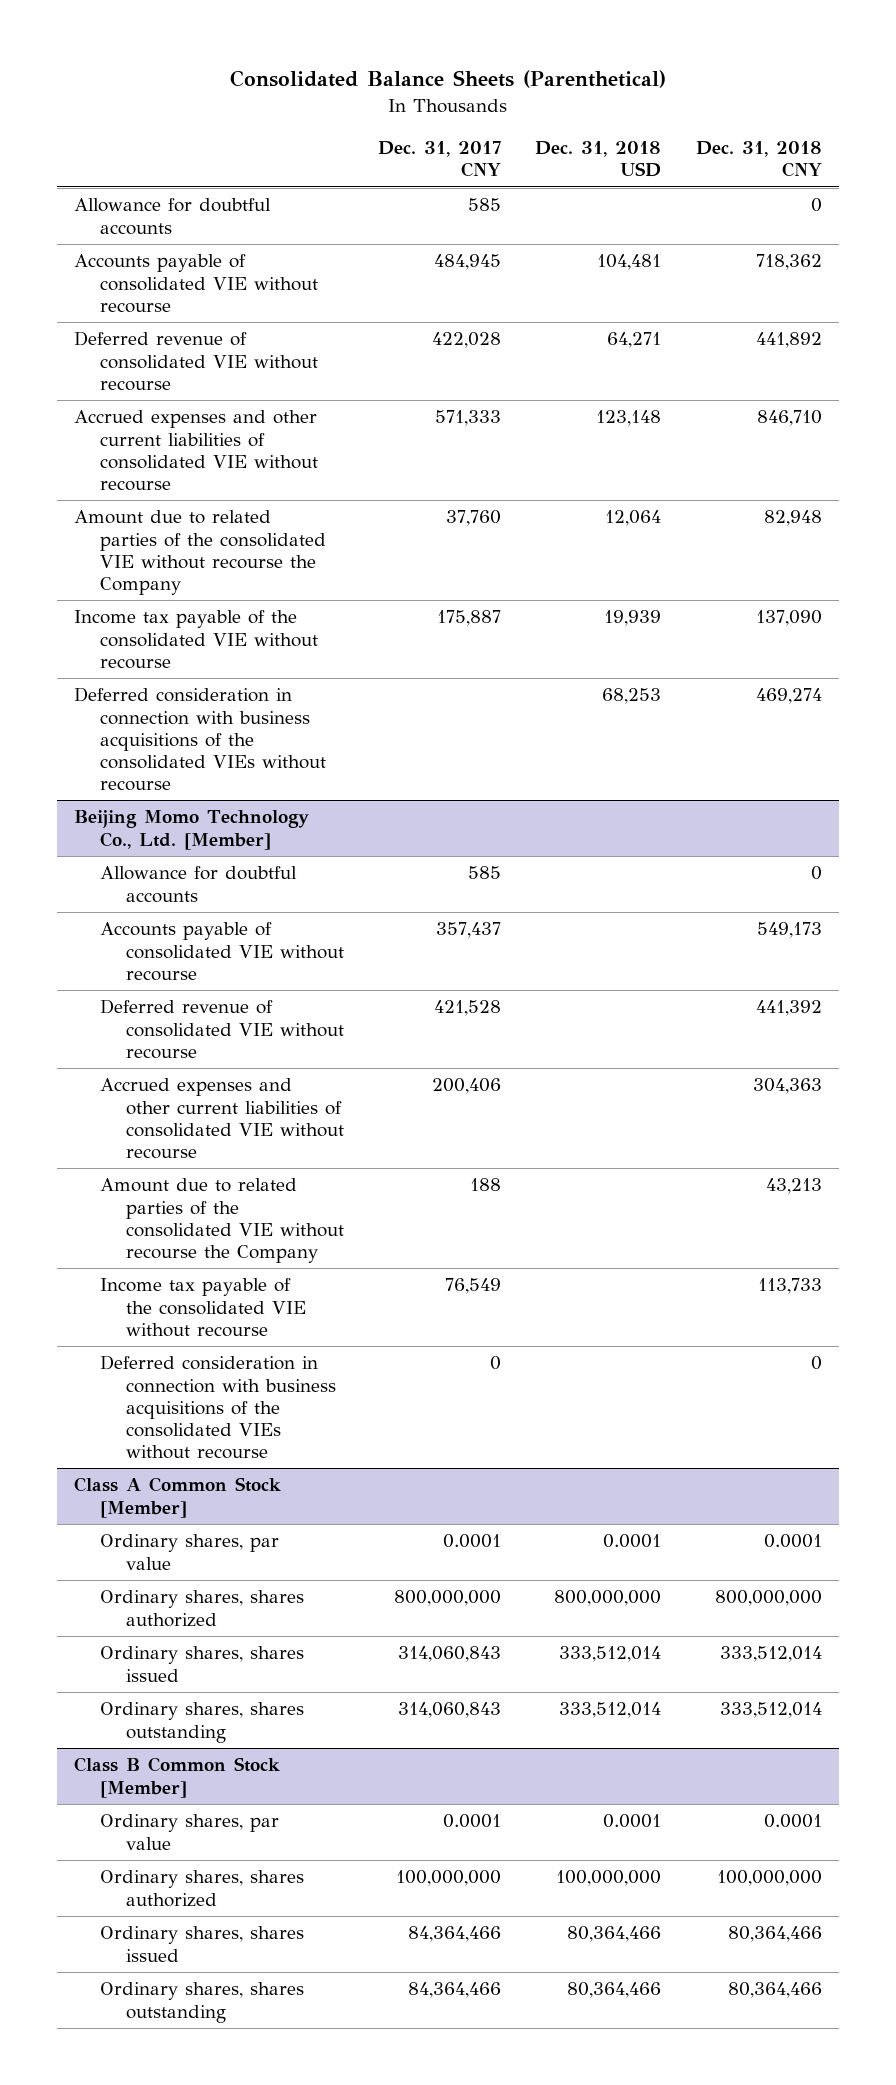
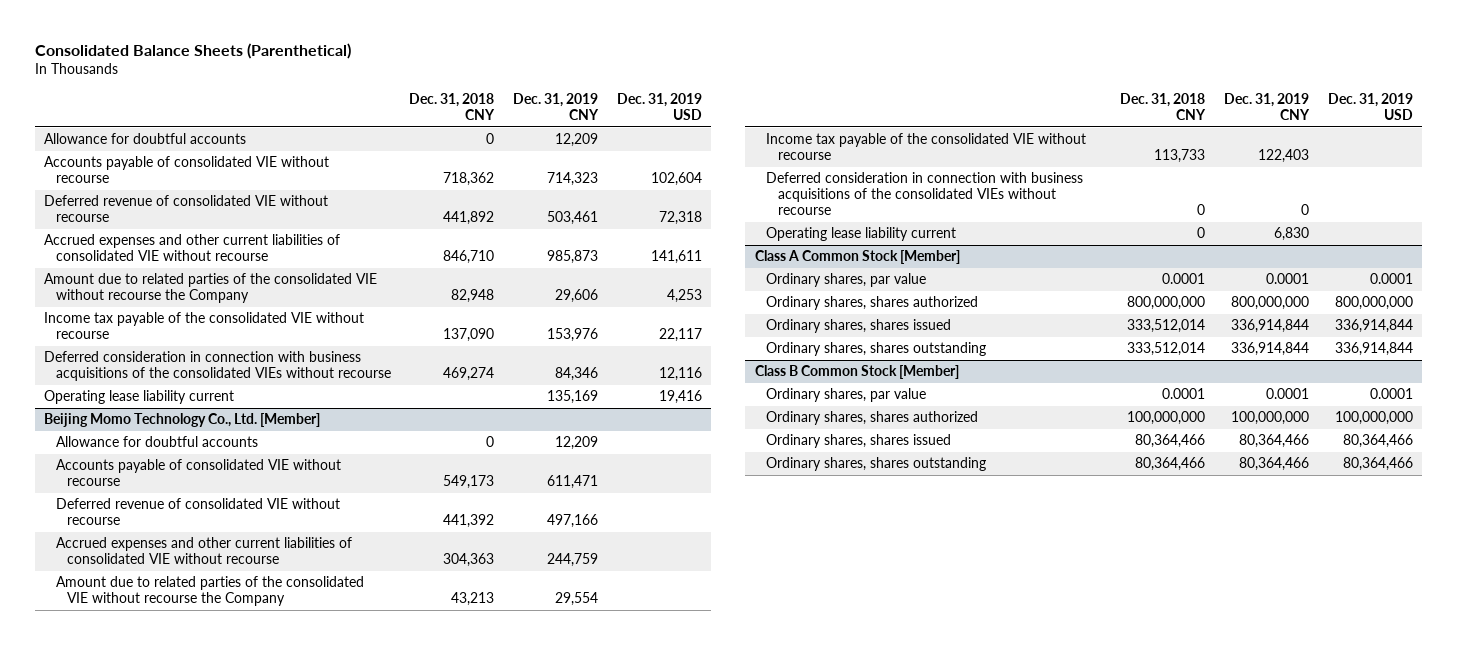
- | Dec. 31, 2017 CNY | Dec. 31, 2018 USD | Dec. 31, 2018 CNY
+ | Dec. 31, 2018 CNY | Dec. 31, 2019 CNY | Dec. 31, 2019 USD
+ Operating lease liability current | | 135,169 | 19,416
@ Beijing Momo Technology Co., Ltd. [Member]
+ Operating lease liability current | 0 | 6,830 |

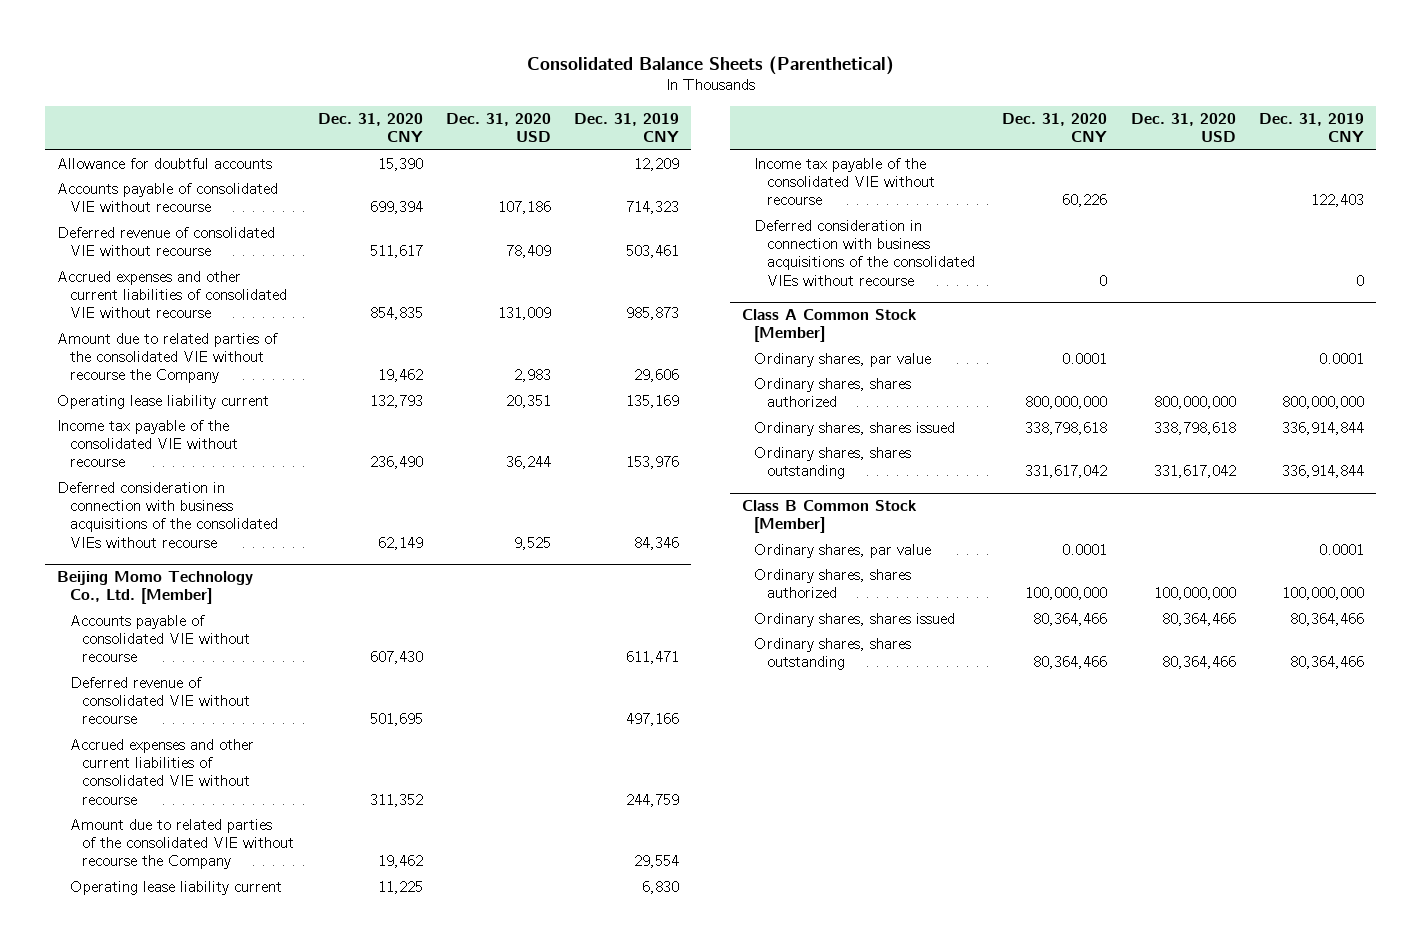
- | Dec. 31, 2018 CNY | Dec. 31, 2019 CNY | Dec. 31, 2019 USD
+ | Dec. 31, 2020 CNY | Dec. 31, 2020 USD | Dec. 31, 2019 CNY
moved up: Operating lease liability current | 132,793 | 20,351 | 135,169
@ Beijing Momo Technology Co., Ltd. [Member]
- Allowance for doubtful accounts | 0 | 12,209 |
moved up: Operating lease liability current | 11,225 | | 6,830

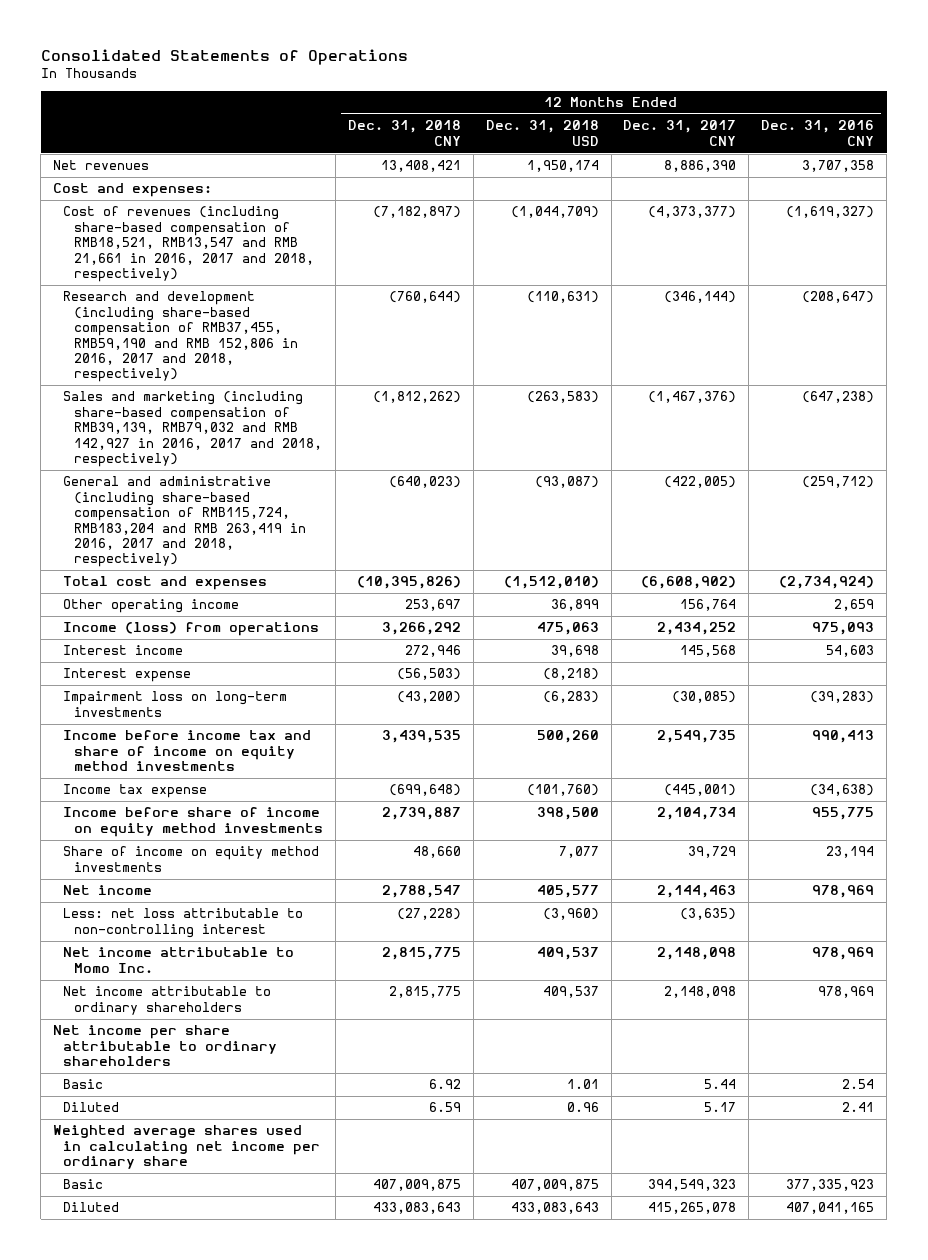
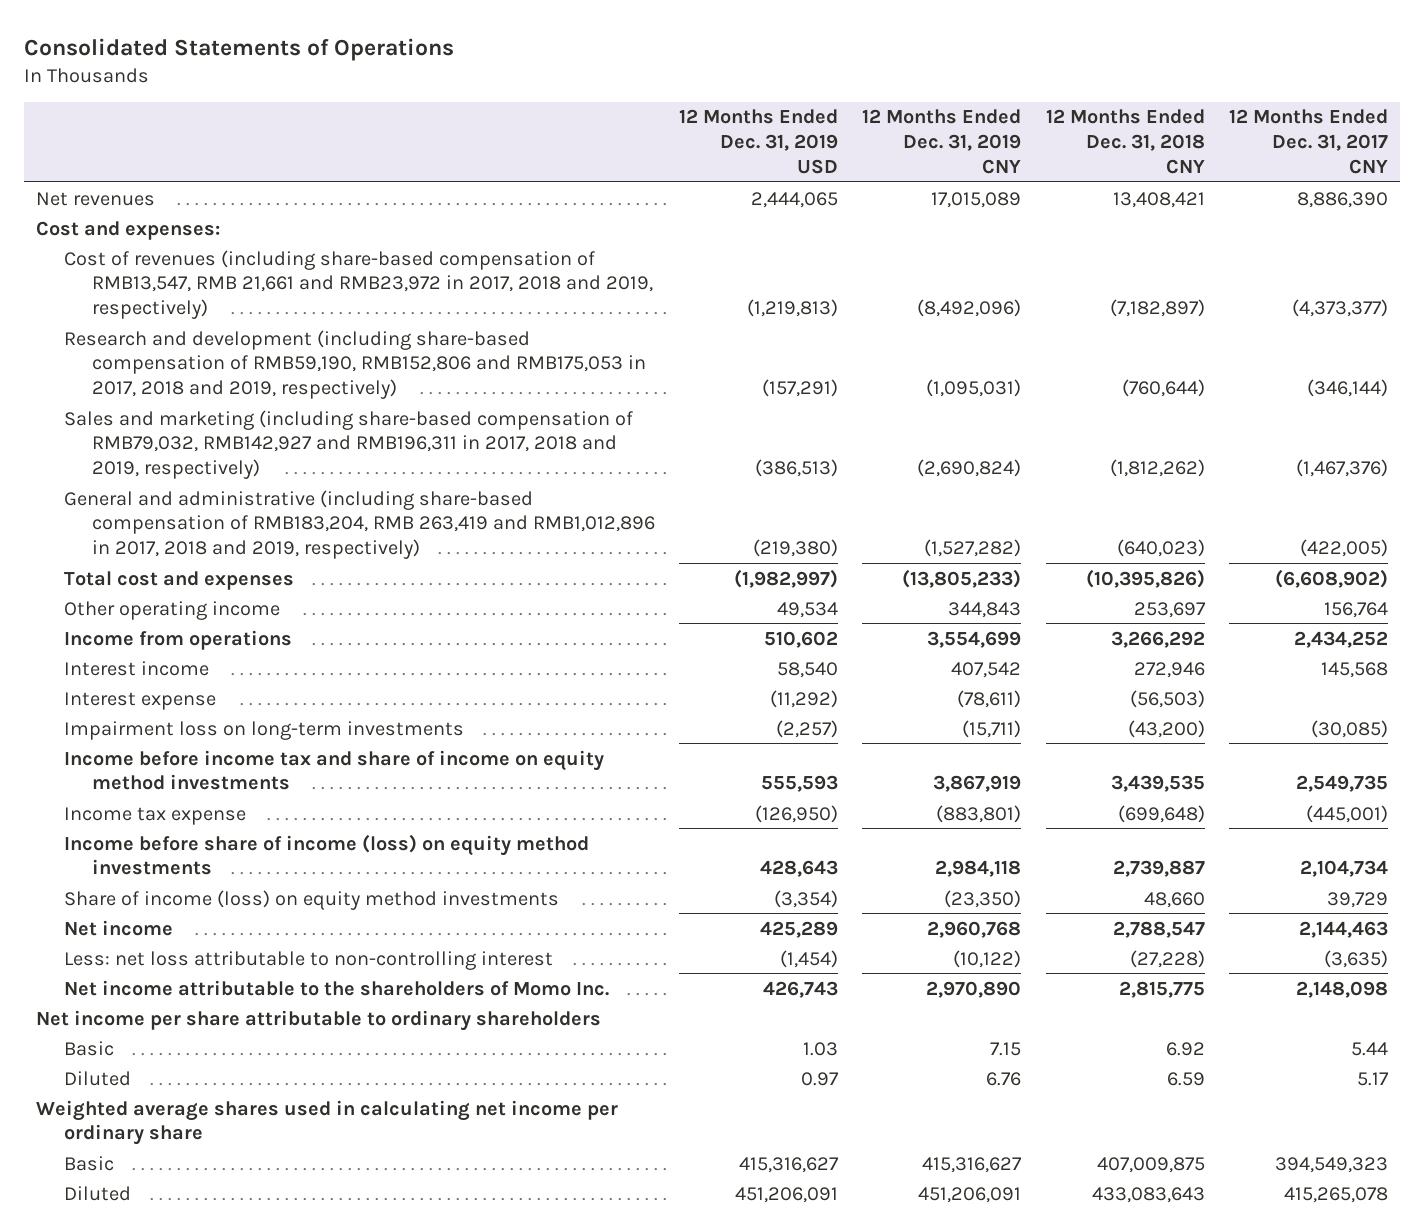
- | 12 Months Ended Dec. 31, 2018 CNY | 12 Months Ended Dec. 31, 2018 USD | 12 Months Ended Dec. 31, 2017 CNY | 12 Months Ended Dec. 31, 2016 CNY
+ | 12 Months Ended Dec. 31, 2019 USD | 12 Months Ended Dec. 31, 2019 CNY | 12 Months Ended Dec. 31, 2018 CNY | 12 Months Ended Dec. 31, 2017 CNY
- Cost of revenues (including share-based compensation of RMB18,521, RMB13,547 and RMB 21,661 in 2016, 2017 and 2018, respectively) | (7,182,897) | (1,044,709) | (4,373,377) | (1,619,327)
- Research and development (including share-based compensation of RMB37,455, RMB59,190 and RMB 152,806 in 2016, 2017 and 2018, respectively) | (760,644) | (110,631) | (346,144) | (208,647)
- Sales and marketing (including share-based compensation of RMB39,139, RMB79,032 and RMB 142,927 in 2016, 2017 and 2018, respectively) | (1,812,262) | (263,583) | (1,467,376) | (647,238)
- General and administrative (including share-based compensation of RMB115,724, RMB183,204 and RMB 263,419 in 2016, 2017 and 2018, respectively) | (640,023) | (93,087) | (422,005) | (259,712)
+ Cost of revenues (including share-based compensation of RMB13,547, RMB 21,661 and RMB23,972 in 2017, 2018 and 2019, respectively) | (1,219,813) | (8,492,096) | (7,182,897) | (4,373,377)
+ Research and development (including share-based compensation of RMB59,190, RMB152,806 and RMB175,053 in 2017, 2018 and 2019, respectively) | (157,291) | (1,095,031) | (760,644) | (346,144)
+ Sales and marketing (including share-based compensation of RMB79,032, RMB142,927 and RMB196,311 in 2017, 2018 and 2019, respectively) | (386,513) | (2,690,824) | (1,812,262) | (1,467,376)
+ General and administrative (including share-based compensation of RMB183,204, RMB 263,419 and RMB1,012,896 in 2017, 2018 and 2019, respectively) | (219,380) | (1,527,282) | (640,023) | (422,005)
- Income (loss) from operations | 3,266,292 | 475,063 | 2,434,252 | 975,093
+ Income from operations | 510,602 | 3,554,699 | 3,266,292 | 2,434,252
- Income before share of income on equity method investments | 2,739,887 | 398,500 | 2,104,734 | 955,775
- Share of income on equity method investments | 48,660 | 7,077 | 39,729 | 23,194
+ Income before share of income (loss) on equity method investments | 428,643 | 2,984,118 | 2,739,887 | 2,104,734
+ Share of income (loss) on equity method investments | (3,354) | (23,350) | 48,660 | 39,729
- Net income attributable to Momo Inc. | 2,815,775 | 409,537 | 2,148,098 | 978,969
- Net income attributable to ordinary shareholders | 2,815,775 | 409,537 | 2,148,098 | 978,969
+ Net income attributable to the shareholders of Momo Inc. | 426,743 | 2,970,890 | 2,815,775 | 2,148,098

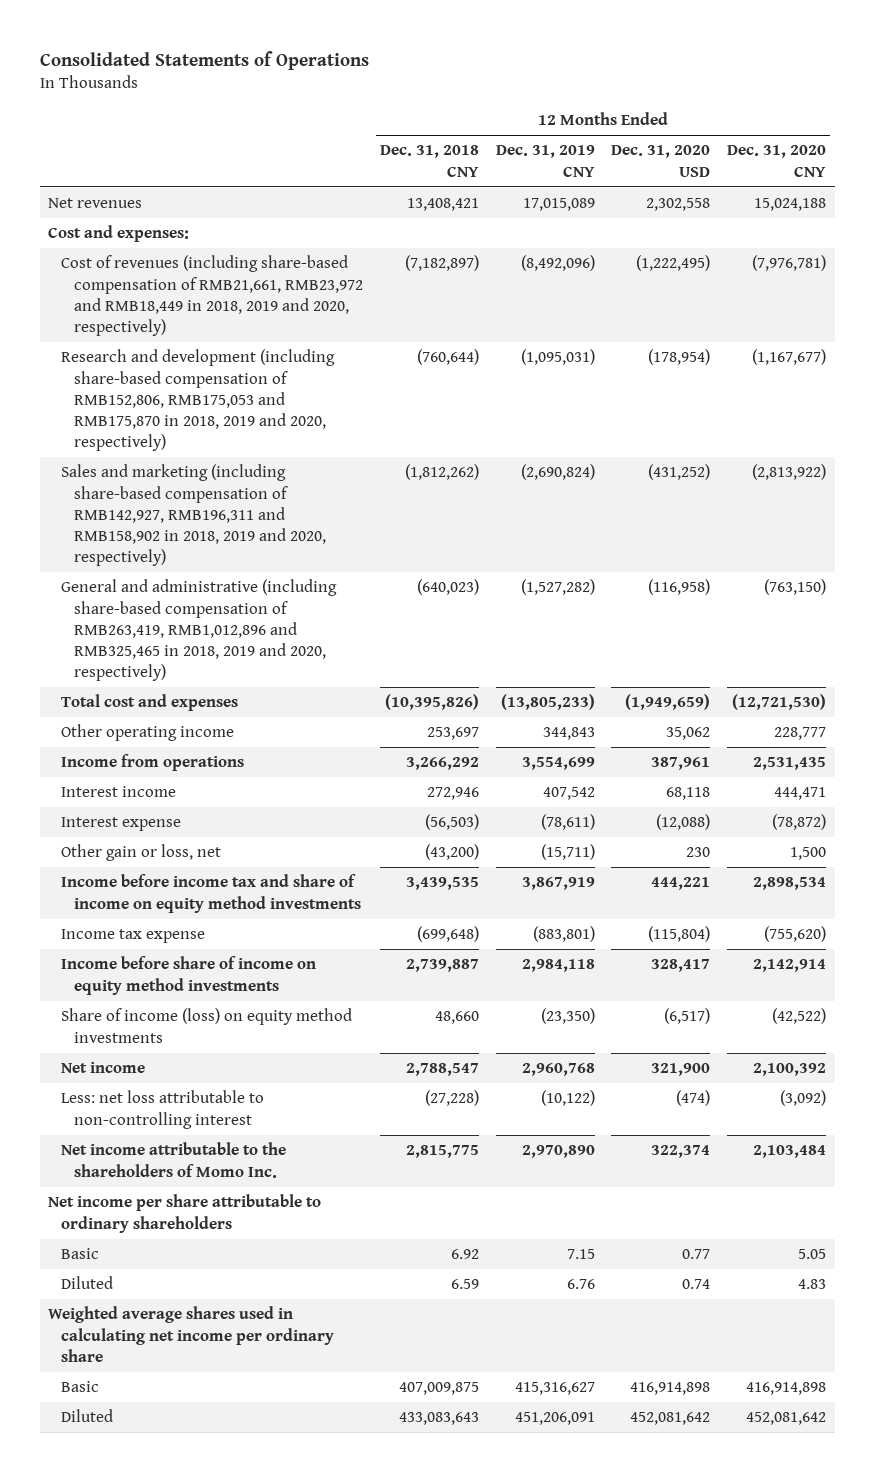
- | 12 Months Ended Dec. 31, 2019 USD | 12 Months Ended Dec. 31, 2019 CNY | 12 Months Ended Dec. 31, 2018 CNY | 12 Months Ended Dec. 31, 2017 CNY
+ | 12 Months Ended Dec. 31, 2018 CNY | 12 Months Ended Dec. 31, 2019 CNY | 12 Months Ended Dec. 31, 2020 USD | 12 Months Ended Dec. 31, 2020 CNY
- Cost of revenues (including share-based compensation of RMB13,547, RMB 21,661 and RMB23,972 in 2017, 2018 and 2019, respectively) | (1,219,813) | (8,492,096) | (7,182,897) | (4,373,377)
- Research and development (including share-based compensation of RMB59,190, RMB152,806 and RMB175,053 in 2017, 2018 and 2019, respectively) | (157,291) | (1,095,031) | (760,644) | (346,144)
- Sales and marketing (including share-based compensation of RMB79,032, RMB142,927 and RMB196,311 in 2017, 2018 and 2019, respectively) | (386,513) | (2,690,824) | (1,812,262) | (1,467,376)
- General and administrative (including share-based compensation of RMB183,204, RMB 263,419 and RMB1,012,896 in 2017, 2018 and 2019, respectively) | (219,380) | (1,527,282) | (640,023) | (422,005)
+ Cost of revenues (including share-based compensation of RMB21,661, RMB23,972 and RMB18,449 in 2018, 2019 and 2020, respectively) | (7,182,897) | (8,492,096) | (1,222,495) | (7,976,781)
+ Research and development (including share-based compensation of RMB152,806, RMB175,053 and RMB175,870 in 2018, 2019 and 2020, respectively) | (760,644) | (1,095,031) | (178,954) | (1,167,677)
+ Sales and marketing (including share-based compensation of RMB142,927, RMB196,311 and RMB158,902 in 2018, 2019 and 2020, respectively) | (1,812,262) | (2,690,824) | (431,252) | (2,813,922)
+ General and administrative (including share-based compensation of RMB263,419, RMB1,012,896 and RMB325,465 in 2018, 2019 and 2020, respectively) | (640,023) | (1,527,282) | (116,958) | (763,150)
- Impairment loss on long-term investments | (2,257) | (15,711) | (43,200) | (30,085)
+ Other gain or loss, net | (43,200) | (15,711) | 230 | 1,500
- Income before share of income (loss) on equity method investments | 428,643 | 2,984,118 | 2,739,887 | 2,104,734
+ Income before share of income on equity method investments | 2,739,887 | 2,984,118 | 328,417 | 2,142,914

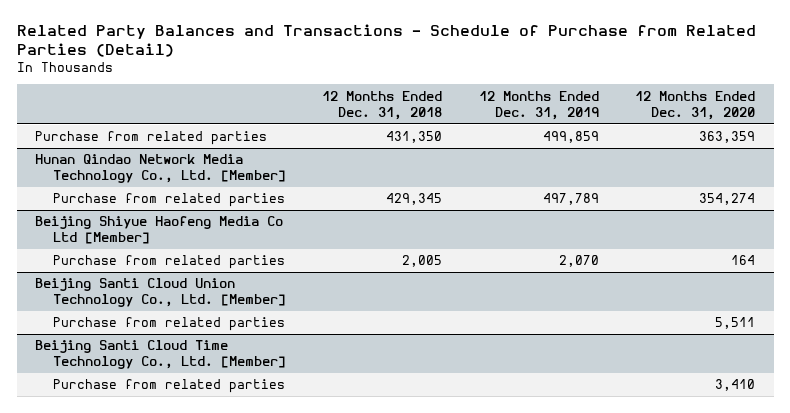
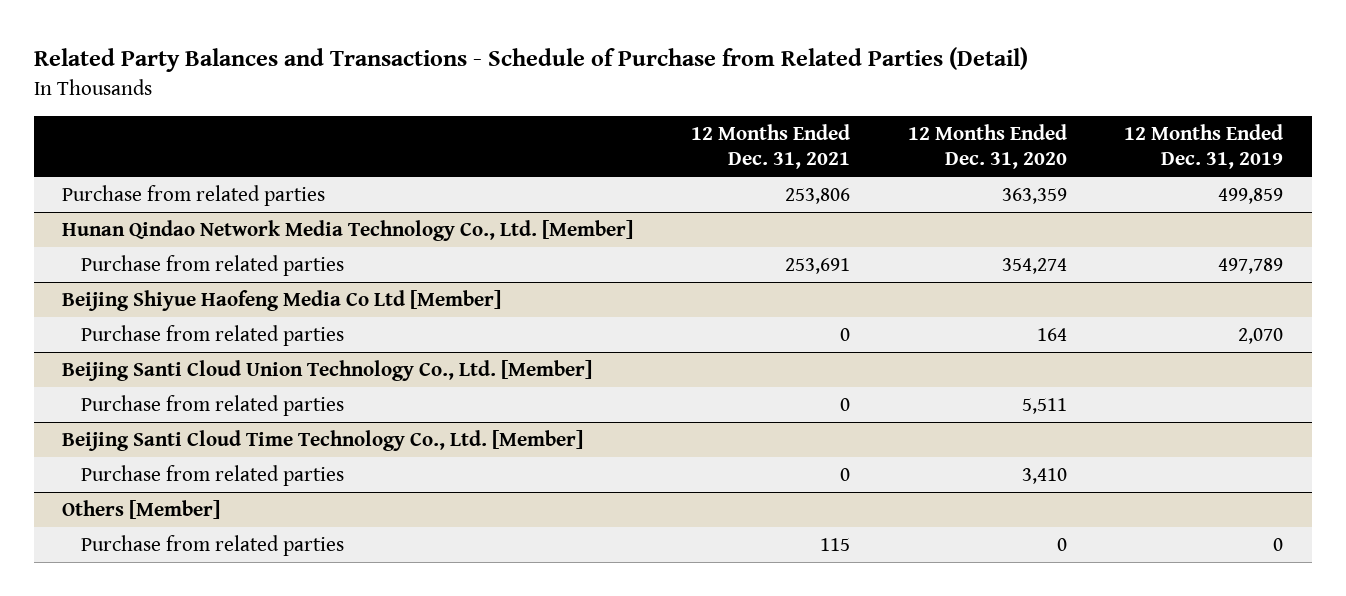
- | 12 Months Ended Dec. 31, 2018 | 12 Months Ended Dec. 31, 2019 | 12 Months Ended Dec. 31, 2020
+ | 12 Months Ended Dec. 31, 2021 | 12 Months Ended Dec. 31, 2020 | 12 Months Ended Dec. 31, 2019
+ Others [Member]
+ Purchase from related parties | 115 | 0 | 0

